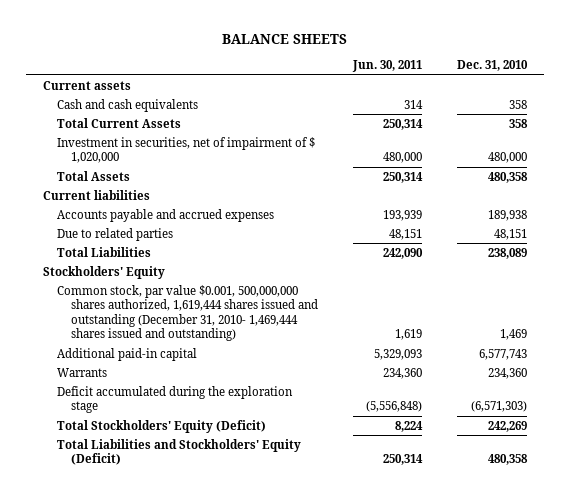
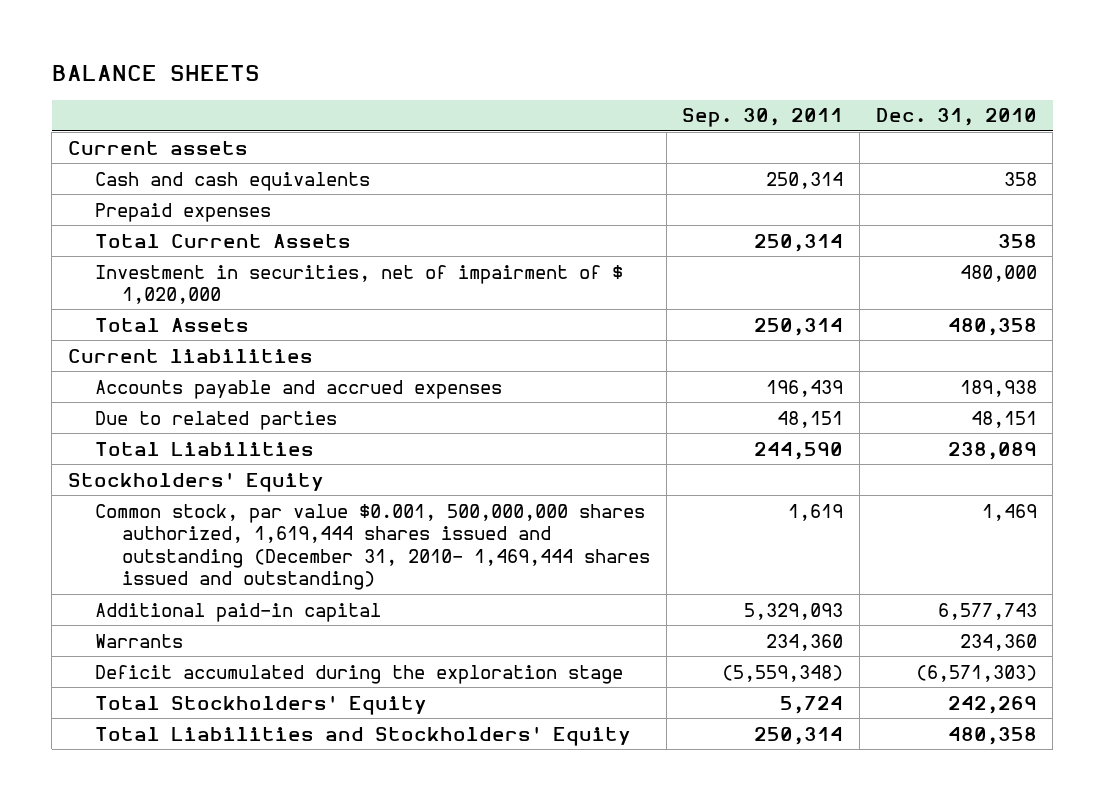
- | Jun. 30, 2011 | Dec. 31, 2010
+ | Sep. 30, 2011 | Dec. 31, 2010
+ Prepaid expenses
- Total Stockholders' Equity (Deficit) | 8,224 | 242,269
- Total Liabilities and Stockholders' Equity (Deficit) | 250,314 | 480,358
+ Total Stockholders' Equity | 5,724 | 242,269
+ Total Liabilities and Stockholders' Equity | 250,314 | 480,358

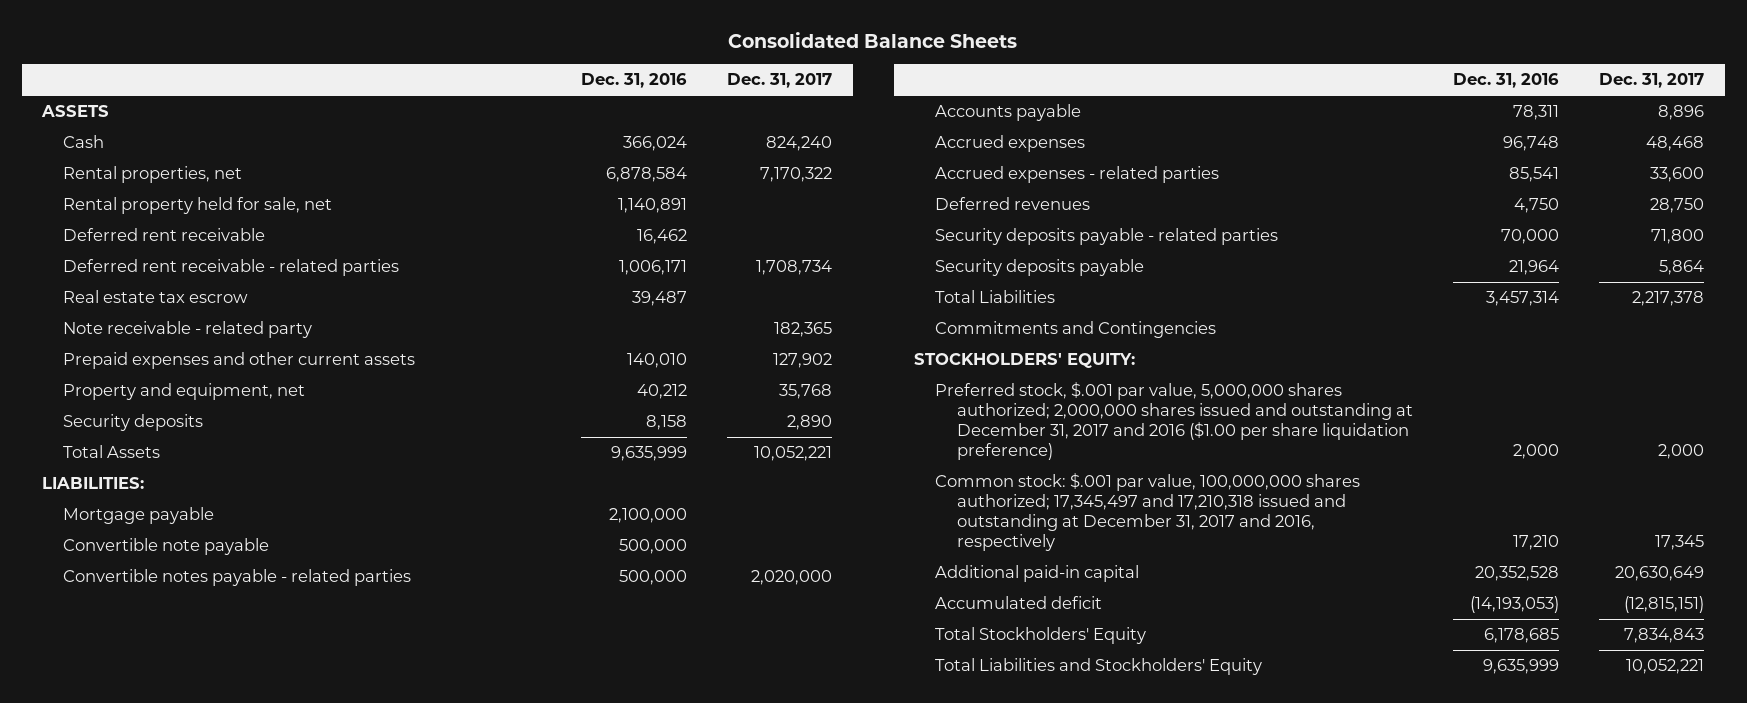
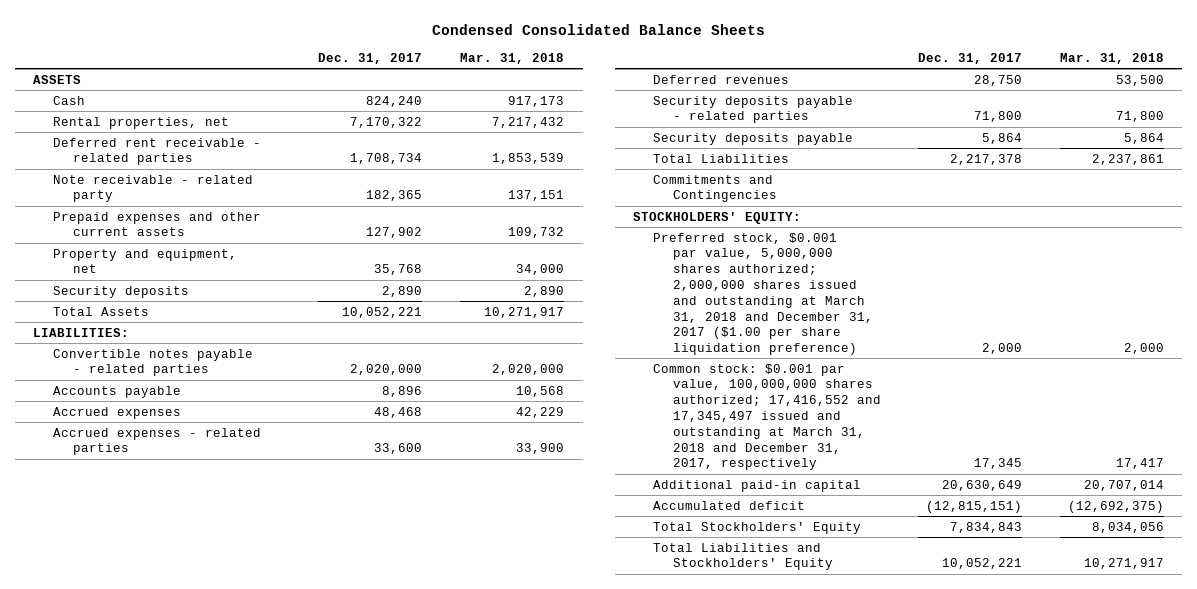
- Consolidated Balance Sheets
+ Condensed Consolidated Balance Sheets
- | Dec. 31, 2016 | Dec. 31, 2017
+ | Dec. 31, 2017 | Mar. 31, 2018
- Rental property held for sale, net | 1,140,891 |
- Deferred rent receivable | 16,462 |
- Real estate tax escrow | 39,487 |
- Mortgage payable | 2,100,000 |
- Convertible note payable | 500,000 |
- Preferred stock, $.001 par value, 5,000,000 shares authorized; 2,000,000 shares issued and outstanding at December 31, 2017 and 2016 ($1.00 per share liquidation preference) | 2,000 | 2,000
- Common stock: $.001 par value, 100,000,000 shares authorized; 17,345,497 and 17,210,318 issued and outstanding at December 31, 2017 and 2016, respectively | 17,210 | 17,345
+ Preferred stock, $0.001 par value, 5,000,000 shares authorized; 2,000,000 shares issued and outstanding at March 31, 2018 and December 31, 2017 ($1.00 per share liquidation preference) | 2,000 | 2,000
+ Common stock: $0.001 par value, 100,000,000 shares authorized; 17,416,552 and 17,345,497 issued and outstanding at March 31, 2018 and December 31, 2017, respectively | 17,345 | 17,417

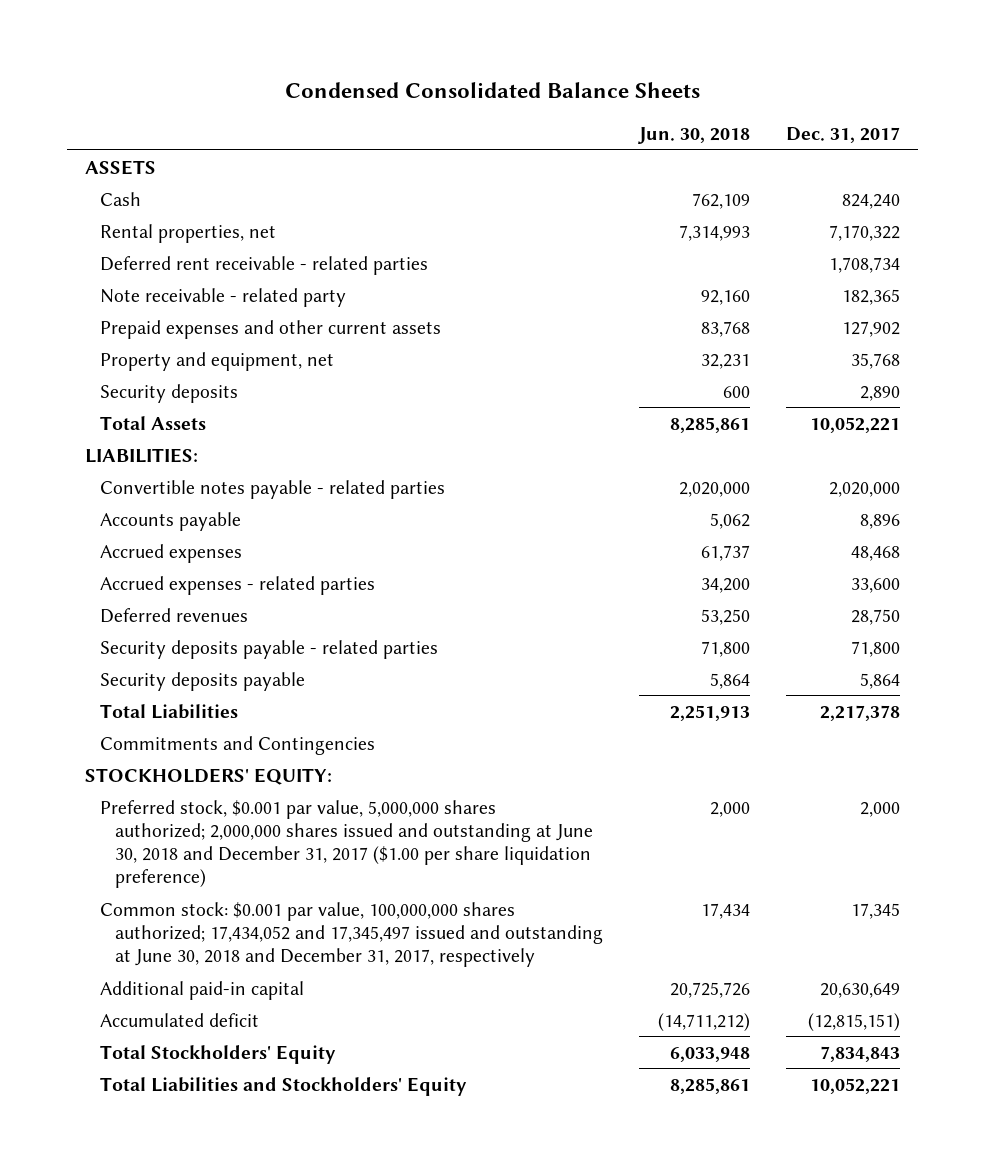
- | Dec. 31, 2017 | Mar. 31, 2018
+ | Jun. 30, 2018 | Dec. 31, 2017
- Preferred stock, $0.001 par value, 5,000,000 shares authorized; 2,000,000 shares issued and outstanding at March 31, 2018 and December 31, 2017 ($1.00 per share liquidation preference) | 2,000 | 2,000
- Common stock: $0.001 par value, 100,000,000 shares authorized; 17,416,552 and 17,345,497 issued and outstanding at March 31, 2018 and December 31, 2017, respectively | 17,345 | 17,417
+ Preferred stock, $0.001 par value, 5,000,000 shares authorized; 2,000,000 shares issued and outstanding at June 30, 2018 and December 31, 2017 ($1.00 per share liquidation preference) | 2,000 | 2,000
+ Common stock: $0.001 par value, 100,000,000 shares authorized; 17,434,052 and 17,345,497 issued and outstanding at June 30, 2018 and December 31, 2017, respectively | 17,434 | 17,345

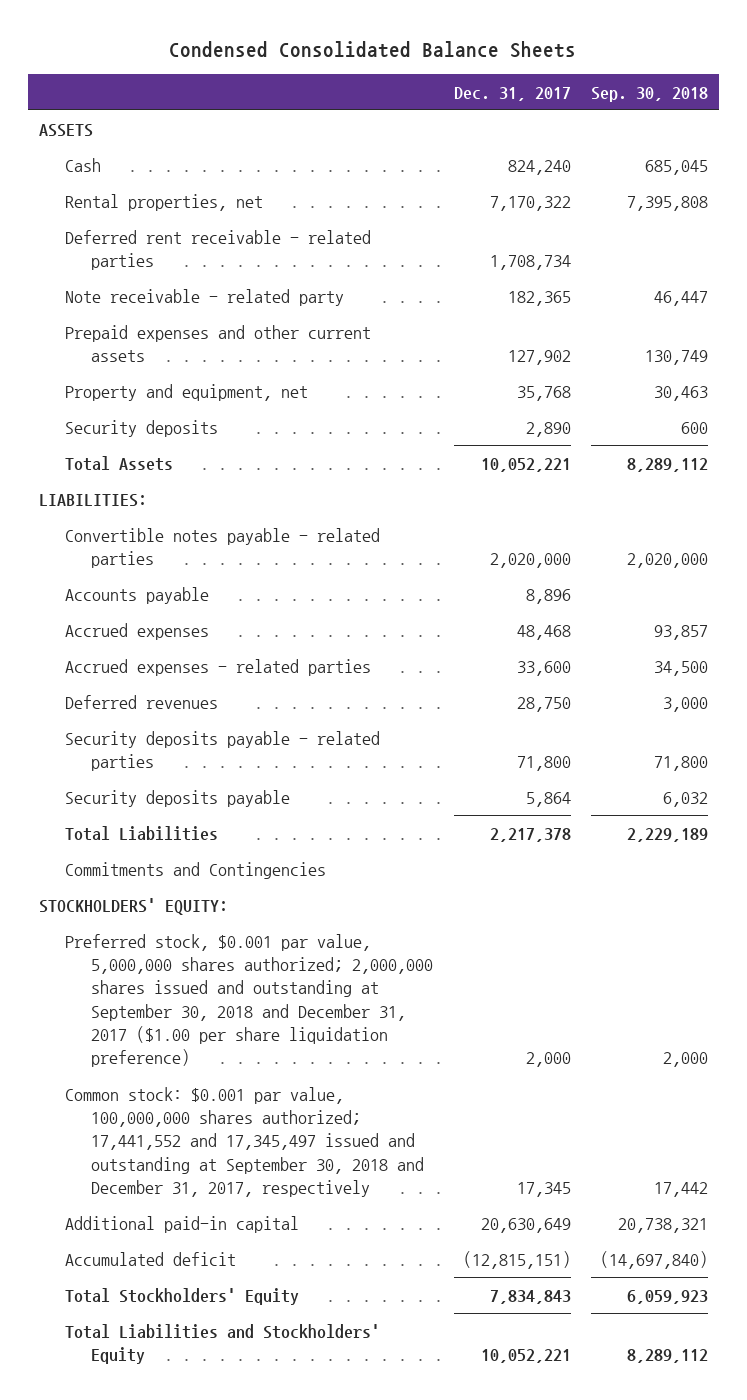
- | Jun. 30, 2018 | Dec. 31, 2017
+ | Dec. 31, 2017 | Sep. 30, 2018
- Preferred stock, $0.001 par value, 5,000,000 shares authorized; 2,000,000 shares issued and outstanding at June 30, 2018 and December 31, 2017 ($1.00 per share liquidation preference) | 2,000 | 2,000
- Common stock: $0.001 par value, 100,000,000 shares authorized; 17,434,052 and 17,345,497 issued and outstanding at June 30, 2018 and December 31, 2017, respectively | 17,434 | 17,345
+ Preferred stock, $0.001 par value, 5,000,000 shares authorized; 2,000,000 shares issued and outstanding at September 30, 2018 and December 31, 2017 ($1.00 per share liquidation preference) | 2,000 | 2,000
+ Common stock: $0.001 par value, 100,000,000 shares authorized; 17,441,552 and 17,345,497 issued and outstanding at September 30, 2018 and December 31, 2017, respectively | 17,345 | 17,442

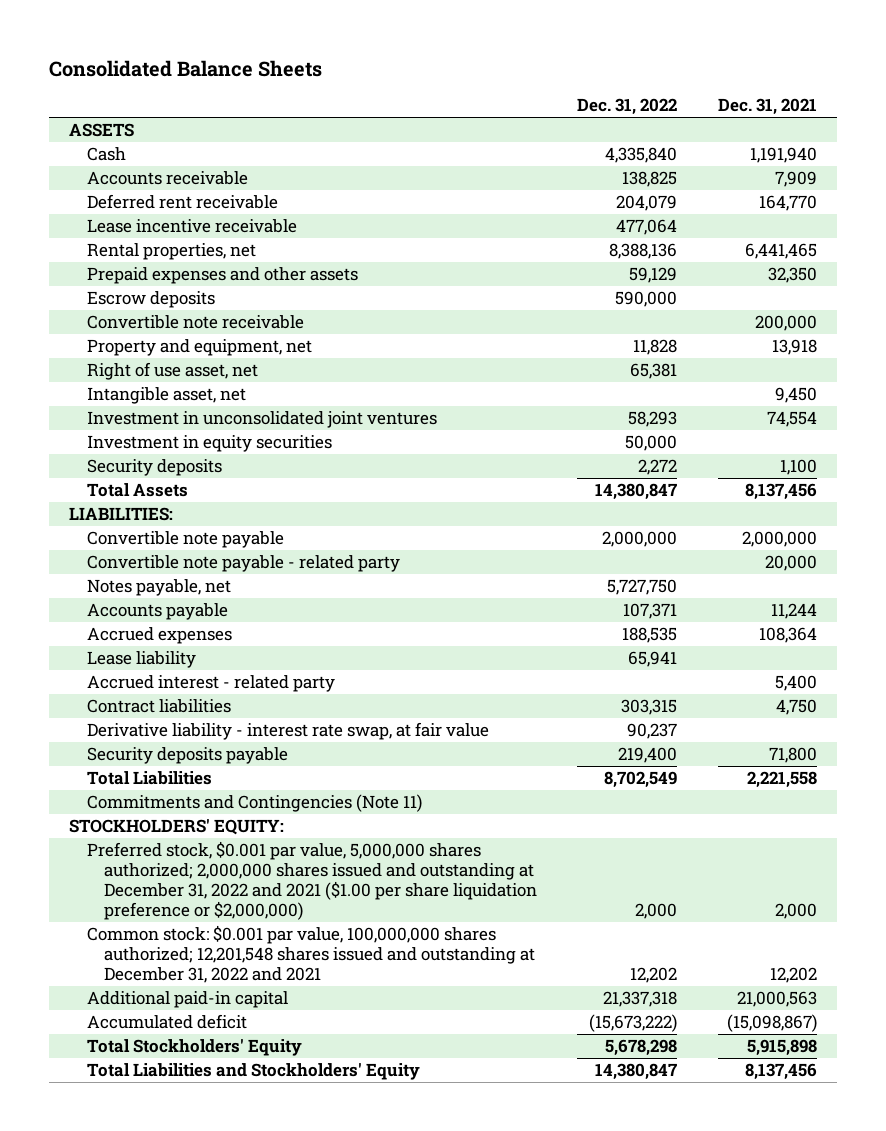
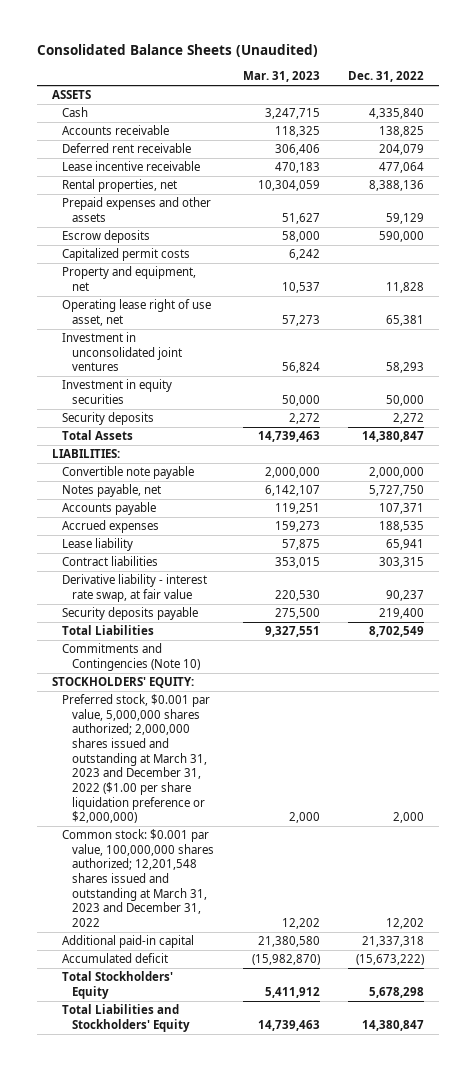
- Consolidated Balance Sheets
+ Consolidated Balance Sheets (Unaudited)
- | Dec. 31, 2022 | Dec. 31, 2021
+ | Mar. 31, 2023 | Dec. 31, 2022
- Convertible note receivable | | 200,000
+ Capitalized permit costs | 6,242 |
- Right of use asset, net | 65,381 |
- Intangible asset, net | | 9,450
+ Operating lease right of use asset, net | 57,273 | 65,381
- Convertible note payable - related party | | 20,000
- Accrued interest - related party | | 5,400
- Commitments and Contingencies (Note 11)
+ Commitments and Contingencies (Note 10)
- Preferred stock, $0.001 par value, 5,000,000 shares authorized; 2,000,000 shares issued and outstanding at December 31, 2022 and 2021 ($1.00 per share liquidation preference or $2,000,000) | 2,000 | 2,000
- Common stock: $0.001 par value, 100,000,000 shares authorized; 12,201,548 shares issued and outstanding at December 31, 2022 and 2021 | 12,202 | 12,202
+ Preferred stock, $0.001 par value, 5,000,000 shares authorized; 2,000,000 shares issued and outstanding at March 31, 2023 and December 31, 2022 ($1.00 per share liquidation preference or $2,000,000) | 2,000 | 2,000
+ Common stock: $0.001 par value, 100,000,000 shares authorized; 12,201,548 shares issued and outstanding at March 31, 2023 and December 31, 2022 | 12,202 | 12,202

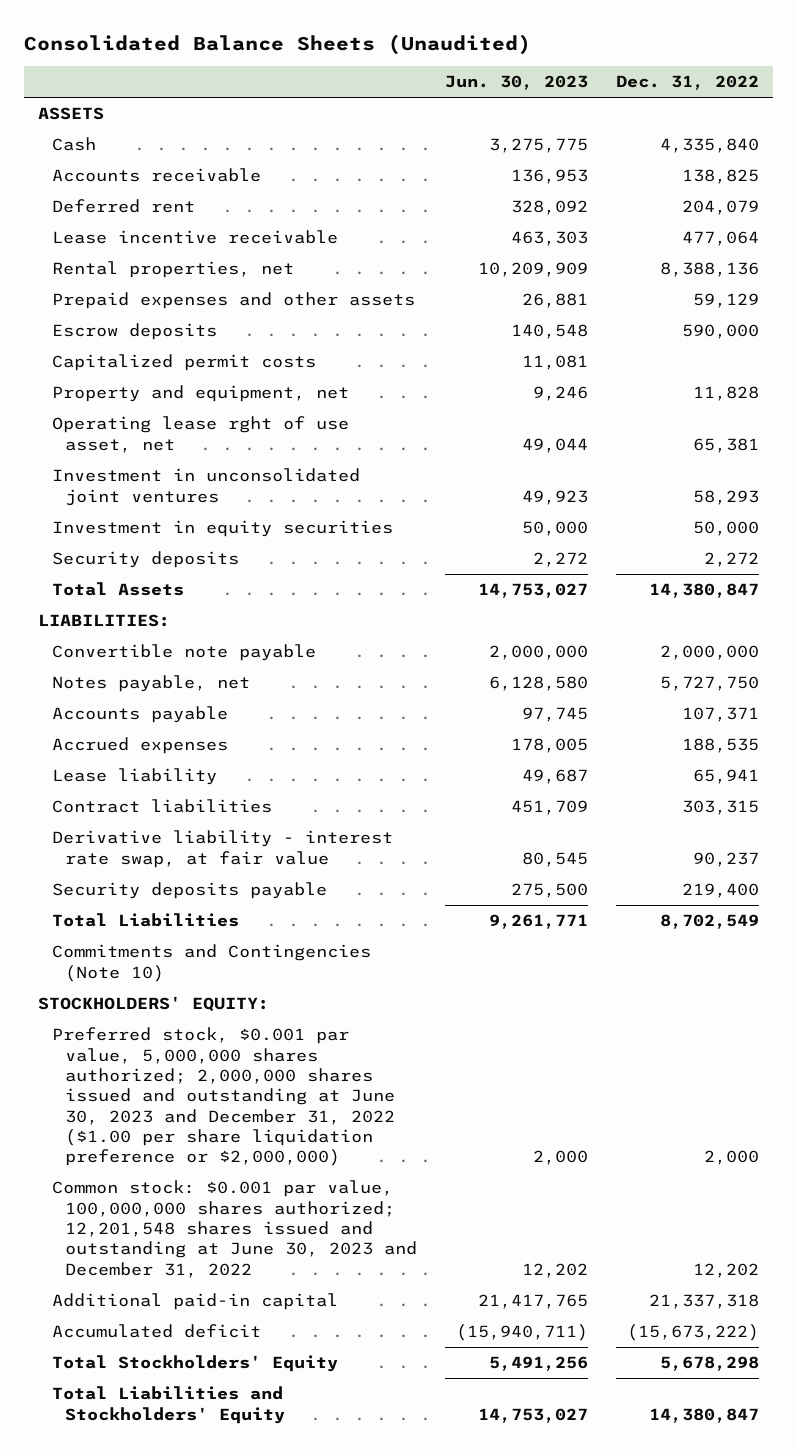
- | Mar. 31, 2023 | Dec. 31, 2022
+ | Jun. 30, 2023 | Dec. 31, 2022
- Deferred rent receivable | 306,406 | 204,079
+ Deferred rent | 328,092 | 204,079
- Operating lease right of use asset, net | 57,273 | 65,381
+ Operating lease rght of use asset, net | 49,044 | 65,381
- Preferred stock, $0.001 par value, 5,000,000 shares authorized; 2,000,000 shares issued and outstanding at March 31, 2023 and December 31, 2022 ($1.00 per share liquidation preference or $2,000,000) | 2,000 | 2,000
- Common stock: $0.001 par value, 100,000,000 shares authorized; 12,201,548 shares issued and outstanding at March 31, 2023 and December 31, 2022 | 12,202 | 12,202
+ Preferred stock, $0.001 par value, 5,000,000 shares authorized; 2,000,000 shares issued and outstanding at June 30, 2023 and December 31, 2022 ($1.00 per share liquidation preference or $2,000,000) | 2,000 | 2,000
+ Common stock: $0.001 par value, 100,000,000 shares authorized; 12,201,548 shares issued and outstanding at June 30, 2023 and December 31, 2022 | 12,202 | 12,202

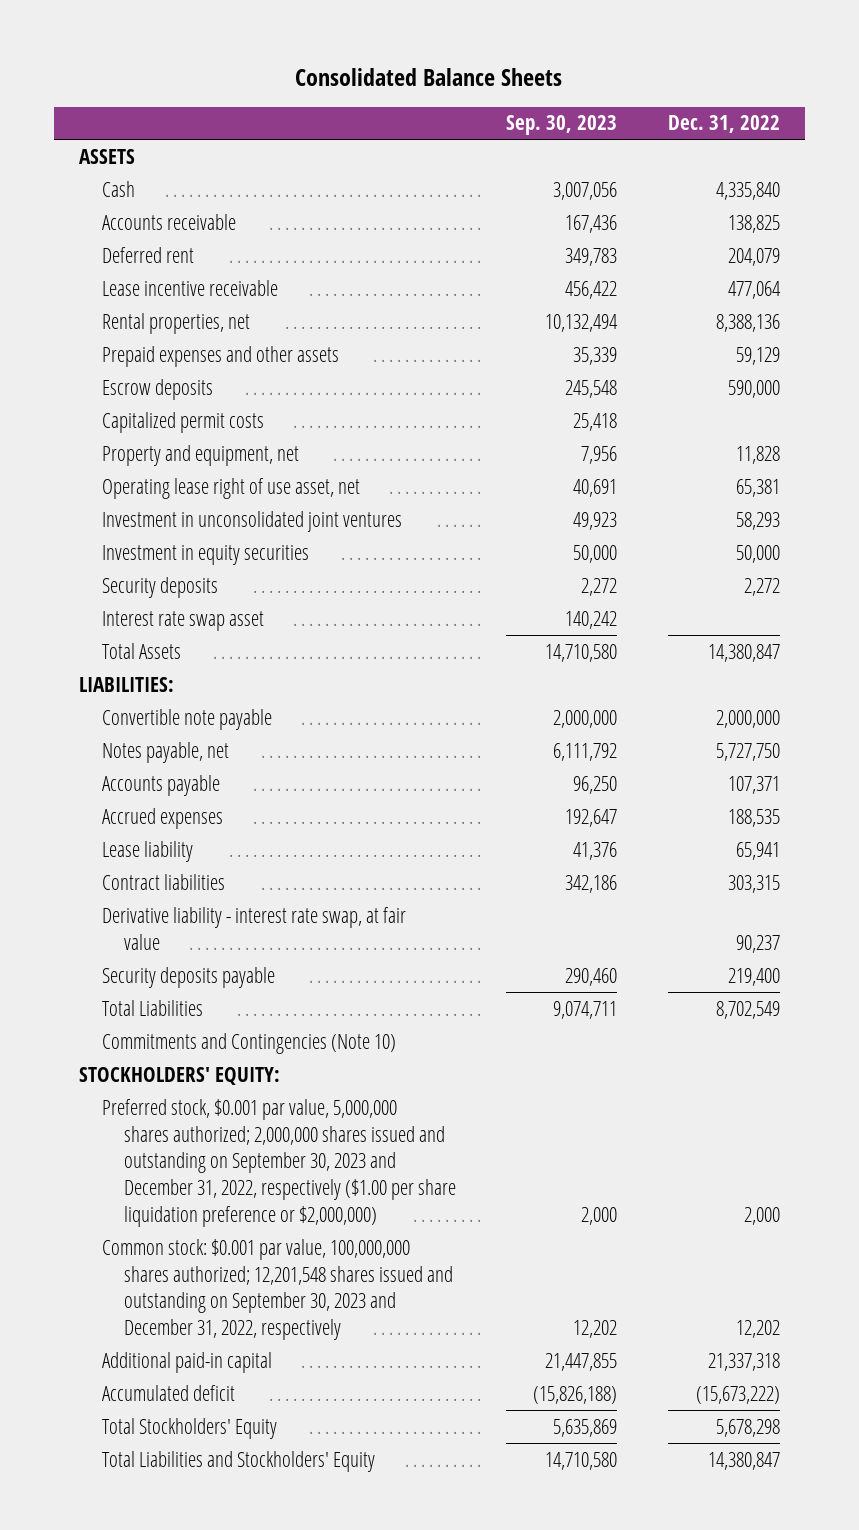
- Consolidated Balance Sheets (Unaudited)
+ Consolidated Balance Sheets
- | Jun. 30, 2023 | Dec. 31, 2022
+ | Sep. 30, 2023 | Dec. 31, 2022
- Operating lease rght of use asset, net | 49,044 | 65,381
+ Operating lease right of use asset, net | 40,691 | 65,381
+ Interest rate swap asset | 140,242 |
- Preferred stock, $0.001 par value, 5,000,000 shares authorized; 2,000,000 shares issued and outstanding at June 30, 2023 and December 31, 2022 ($1.00 per share liquidation preference or $2,000,000) | 2,000 | 2,000
- Common stock: $0.001 par value, 100,000,000 shares authorized; 12,201,548 shares issued and outstanding at June 30, 2023 and December 31, 2022 | 12,202 | 12,202
+ Preferred stock, $0.001 par value, 5,000,000 shares authorized; 2,000,000 shares issued and outstanding on September 30, 2023 and December 31, 2022, respectively ($1.00 per share liquidation preference or $2,000,000) | 2,000 | 2,000
+ Common stock: $0.001 par value, 100,000,000 shares authorized; 12,201,548 shares issued and outstanding on September 30, 2023 and December 31, 2022, respectively | 12,202 | 12,202

